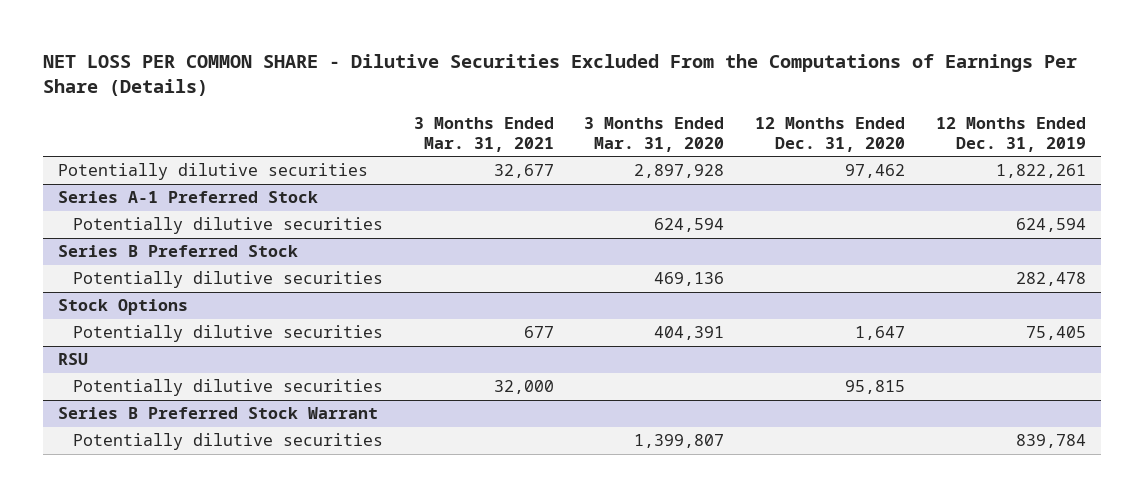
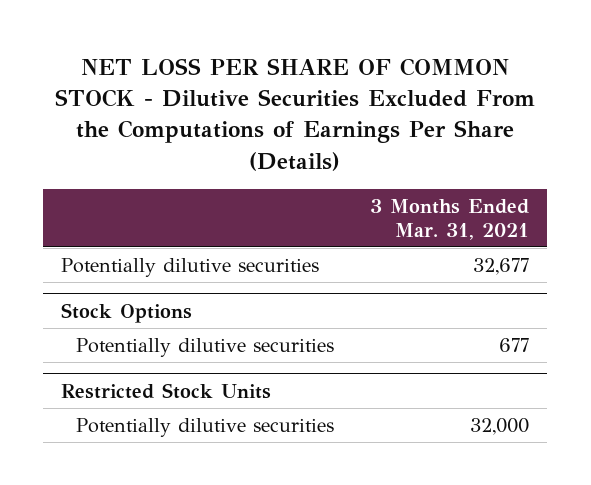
- NET LOSS PER COMMON SHARE - Dilutive Securities Excluded From the Computations of Earnings Per Share (Details)
+ NET LOSS PER SHARE OF COMMON STOCK - Dilutive Securities Excluded From the Computations of Earnings Per Share (Details)
- | 3 Months Ended Mar. 31, 2021 | 3 Months Ended Mar. 31, 2020 | 12 Months Ended Dec. 31, 2020 | 12 Months Ended Dec. 31, 2019
+ | 3 Months Ended Mar. 31, 2021
- Series A-1 Preferred Stock
- Potentially dilutive securities | | 624,594 | | 624,594
- Series B Preferred Stock
- Potentially dilutive securities | | 469,136 | | 282,478
- RSU
+ Restricted Stock Units
- Series B Preferred Stock Warrant
- Potentially dilutive securities | | 1,399,807 | | 839,784

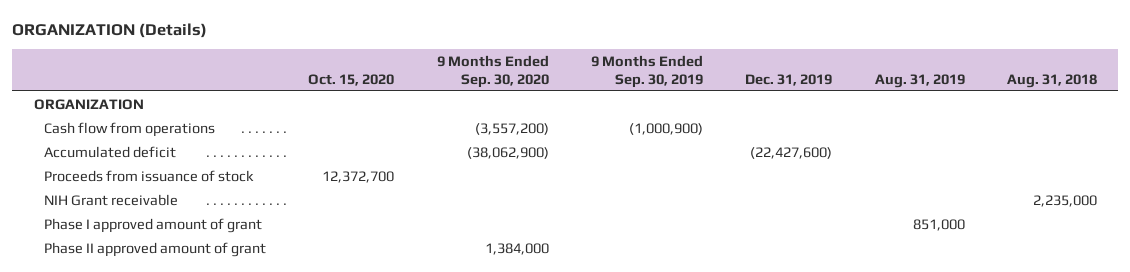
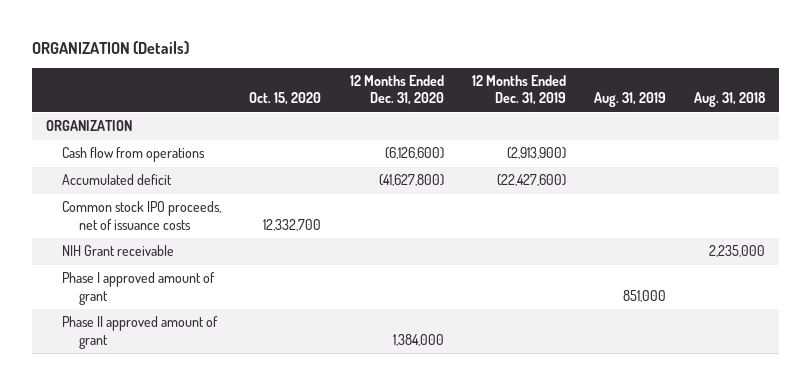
- | Oct. 15, 2020 | 9 Months Ended Sep. 30, 2020 | 9 Months Ended Sep. 30, 2019 | Dec. 31, 2019 | Aug. 31, 2019 | Aug. 31, 2018
+ | Oct. 15, 2020 | 12 Months Ended Dec. 31, 2020 | 12 Months Ended Dec. 31, 2019 | Aug. 31, 2019 | Aug. 31, 2018
- Proceeds from issuance of stock | 12,372,700 | | | | |
+ Common stock IPO proceeds, net of issuance costs | 12,332,700 | | | |

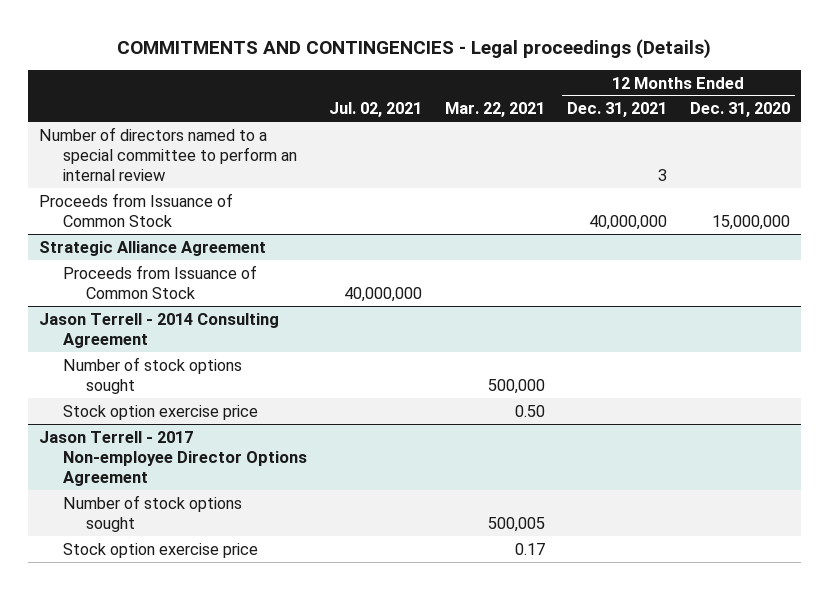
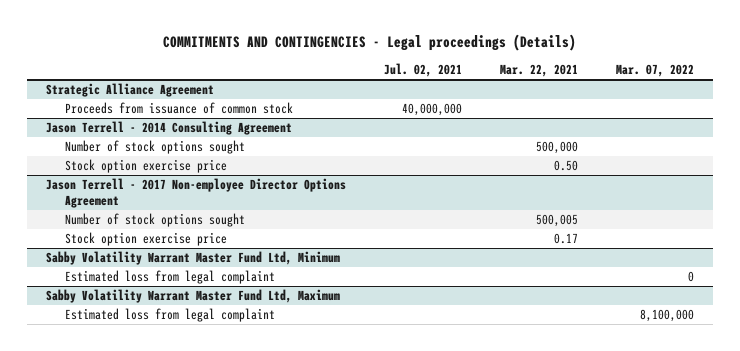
- | Jul. 02, 2021 | Mar. 22, 2021 | 12 Months Ended Dec. 31, 2021 | 12 Months Ended Dec. 31, 2020
+ | Jul. 02, 2021 | Mar. 22, 2021 | Mar. 07, 2022
- Number of directors named to a special committee to perform an internal review | | | 3 |
- Proceeds from Issuance of Common Stock | | | 40,000,000 | 15,000,000
@ Strategic Alliance Agreement
- Proceeds from Issuance of Common Stock | 40,000,000 | | |
+ Proceeds from issuance of common stock | 40,000,000 | |
+ Sabby Volatility Warrant Master Fund Ltd, Minimum
+ Estimated loss from legal complaint | | | 0
+ Sabby Volatility Warrant Master Fund Ltd, Maximum
+ Estimated loss from legal complaint | | | 8,100,000

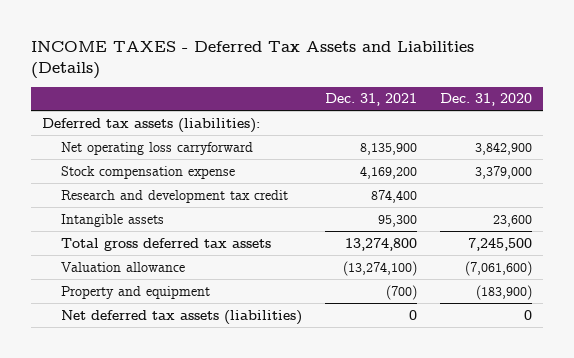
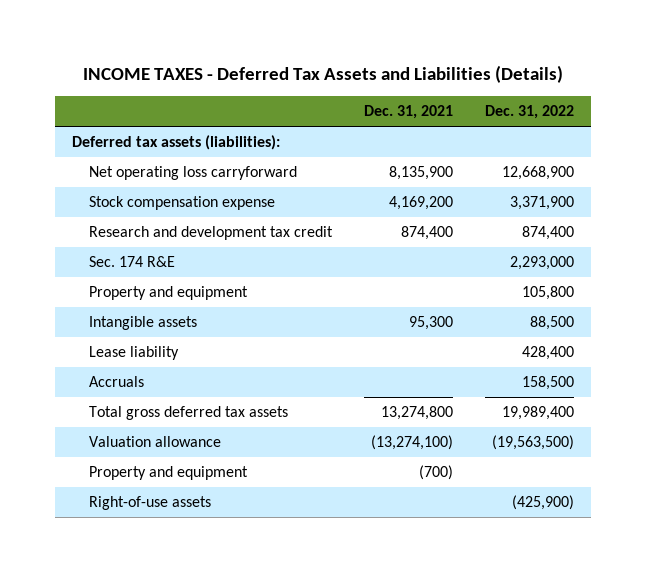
- | Dec. 31, 2021 | Dec. 31, 2020
+ | Dec. 31, 2021 | Dec. 31, 2022
+ Sec. 174 R&E | | 2,293,000
+ Property and equipment | | 105,800
+ Lease liability | | 428,400
+ Accruals | | 158,500
- Net deferred tax assets (liabilities) | 0 | 0
+ Right-of-use assets | | (425,900)

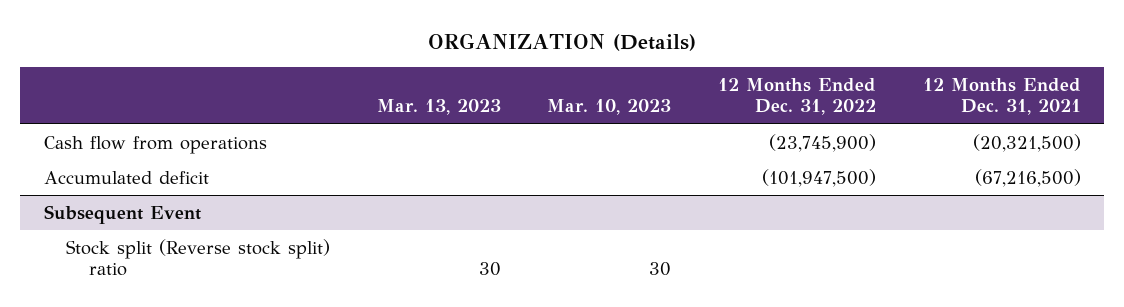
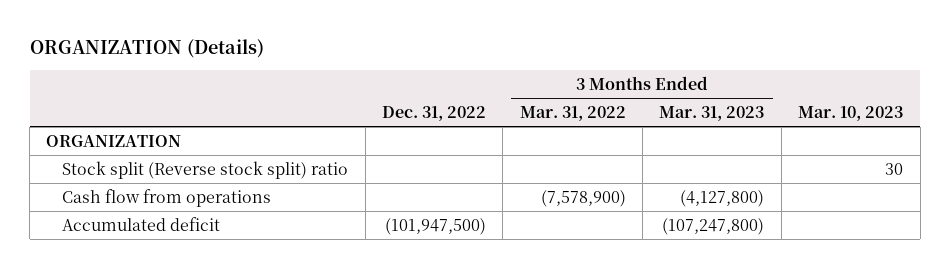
- | Mar. 13, 2023 | Mar. 10, 2023 | 12 Months Ended Dec. 31, 2022 | 12 Months Ended Dec. 31, 2021
+ | Dec. 31, 2022 | 3 Months Ended Mar. 31, 2022 | 3 Months Ended Mar. 31, 2023 | Mar. 10, 2023
+ ORGANIZATION
+ Stock split (Reverse stock split) ratio | | | | 30
- Subsequent Event
- Stock split (Reverse stock split) ratio | 30 | 30 | |

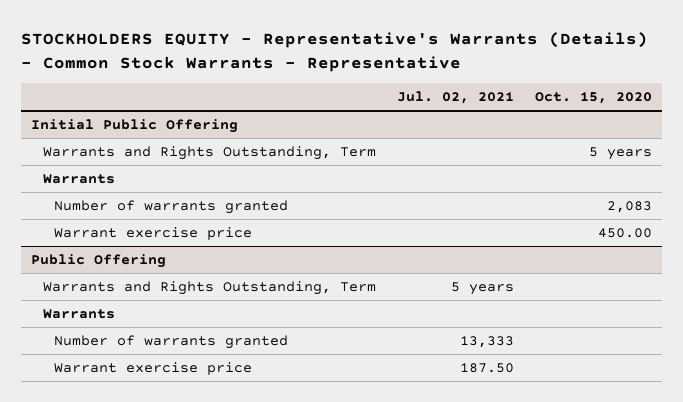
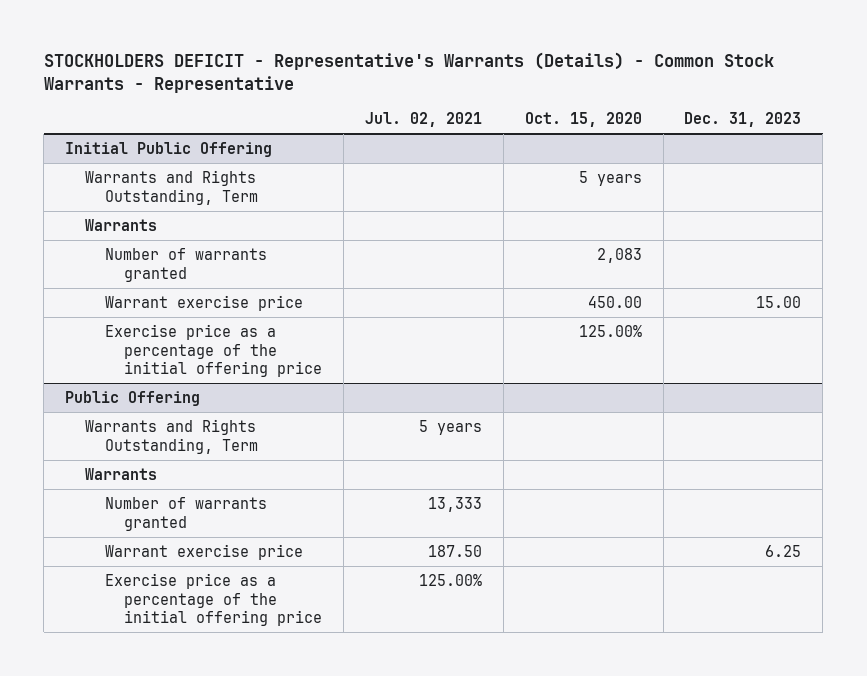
- STOCKHOLDERS EQUITY - Representative's Warrants (Details) - Common Stock Warrants - Representative
+ STOCKHOLDERS DEFICIT - Representative's Warrants (Details) - Common Stock Warrants - Representative
- | Jul. 02, 2021 | Oct. 15, 2020
+ | Jul. 02, 2021 | Oct. 15, 2020 | Dec. 31, 2023
@ Initial Public Offering
+ Exercise price as a percentage of the initial offering price | | 125.00% |
@ Public Offering
+ Exercise price as a percentage of the initial offering price | 125.00% | |

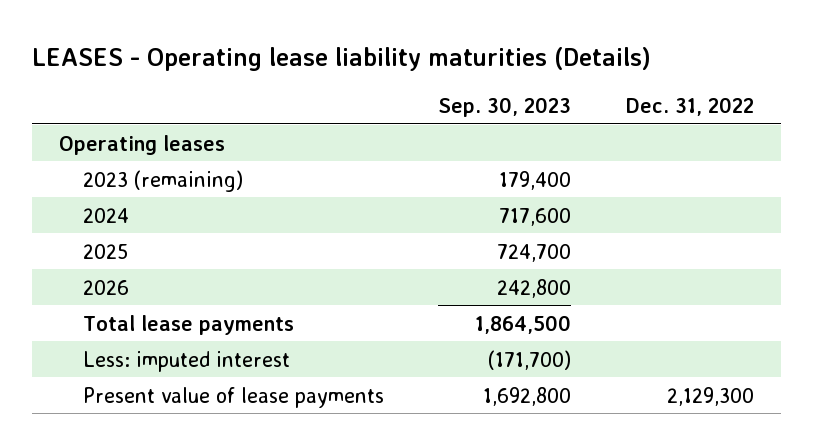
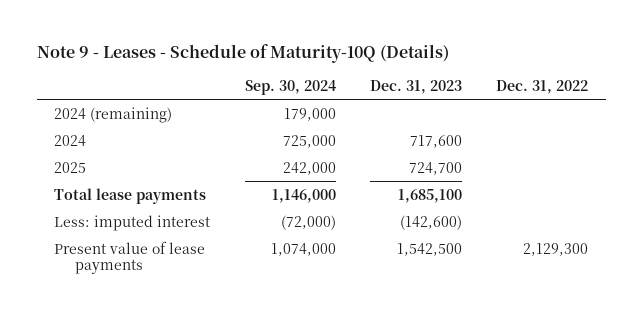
- LEASES - Operating lease liability maturities (Details)
+ Note 9 - Leases - Schedule of Maturity-10Q (Details)
- | Sep. 30, 2023 | Dec. 31, 2022
+ | Sep. 30, 2024 | Dec. 31, 2023 | Dec. 31, 2022
- Operating leases
- 2023 (remaining) | 179,400 |
+ 2024 (remaining) | 179,000 | |
- 2026 | 242,800 |

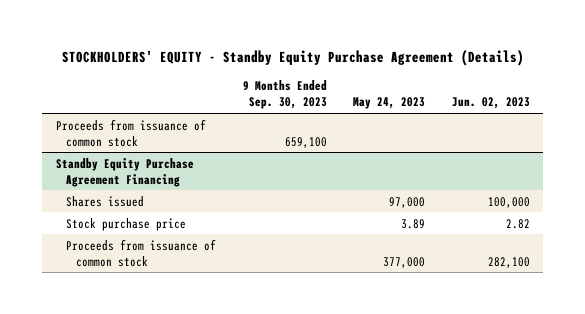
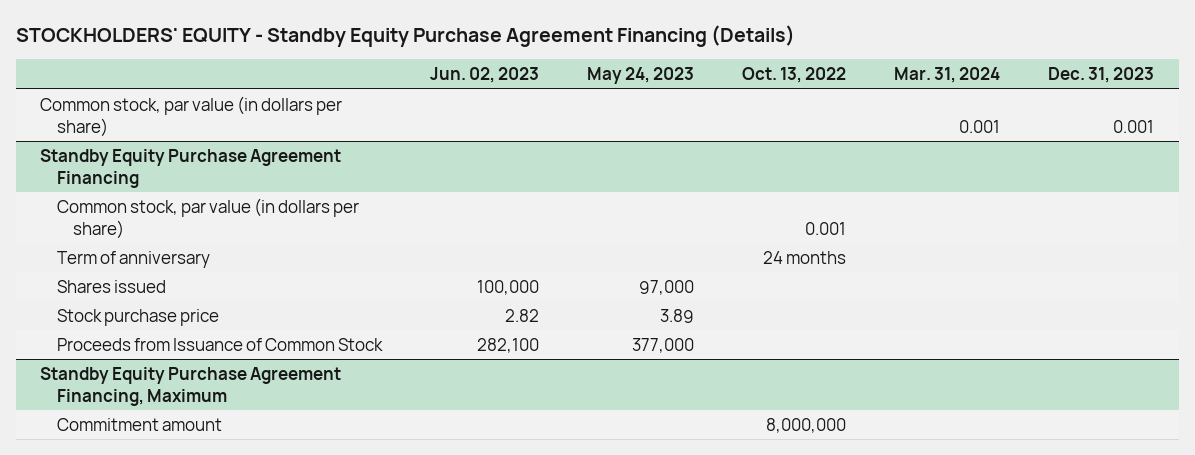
- STOCKHOLDERS' EQUITY - Standby Equity Purchase Agreement (Details)
+ STOCKHOLDERS' EQUITY - Standby Equity Purchase Agreement Financing (Details)
- | 9 Months Ended Sep. 30, 2023 | May 24, 2023 | Jun. 02, 2023
+ | Jun. 02, 2023 | May 24, 2023 | Oct. 13, 2022 | Mar. 31, 2024 | Dec. 31, 2023
- Proceeds from issuance of common stock | 659,100 | |
+ Common stock, par value (in dollars per share) | | | | 0.001 | 0.001
@ Standby Equity Purchase Agreement Financing
+ Common stock, par value (in dollars per share) | | | 0.001 | |
+ Term of anniversary | | | 24 months | |
- Proceeds from issuance of common stock | | 377,000 | 282,100
+ Proceeds from Issuance of Common Stock | 282,100 | 377,000 | | |
+ Standby Equity Purchase Agreement Financing, Maximum
+ Commitment amount | | | 8,000,000 | |

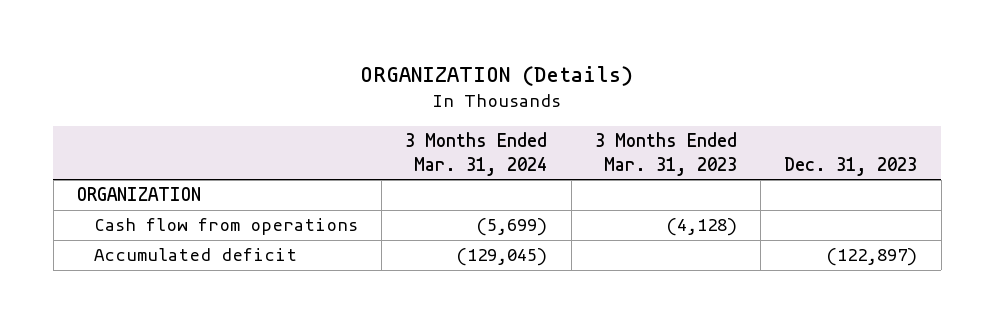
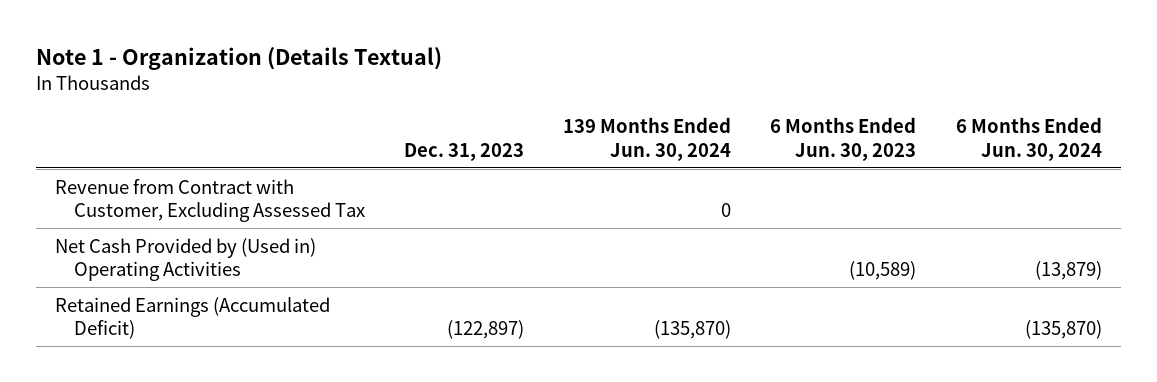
- ORGANIZATION (Details)
+ Note 1 - Organization (Details Textual)
- | 3 Months Ended Mar. 31, 2024 | 3 Months Ended Mar. 31, 2023 | Dec. 31, 2023
+ | Dec. 31, 2023 | 139 Months Ended Jun. 30, 2024 | 6 Months Ended Jun. 30, 2023 | 6 Months Ended Jun. 30, 2024
- ORGANIZATION
- Cash flow from operations | (5,699) | (4,128) |
- Accumulated deficit | (129,045) | | (122,897)
+ Revenue from Contract with Customer, Excluding Assessed Tax | | 0 | |
+ Net Cash Provided by (Used in) Operating Activities | | | (10,589) | (13,879)
+ Retained Earnings (Accumulated Deficit) | (122,897) | (135,870) | | (135,870)

